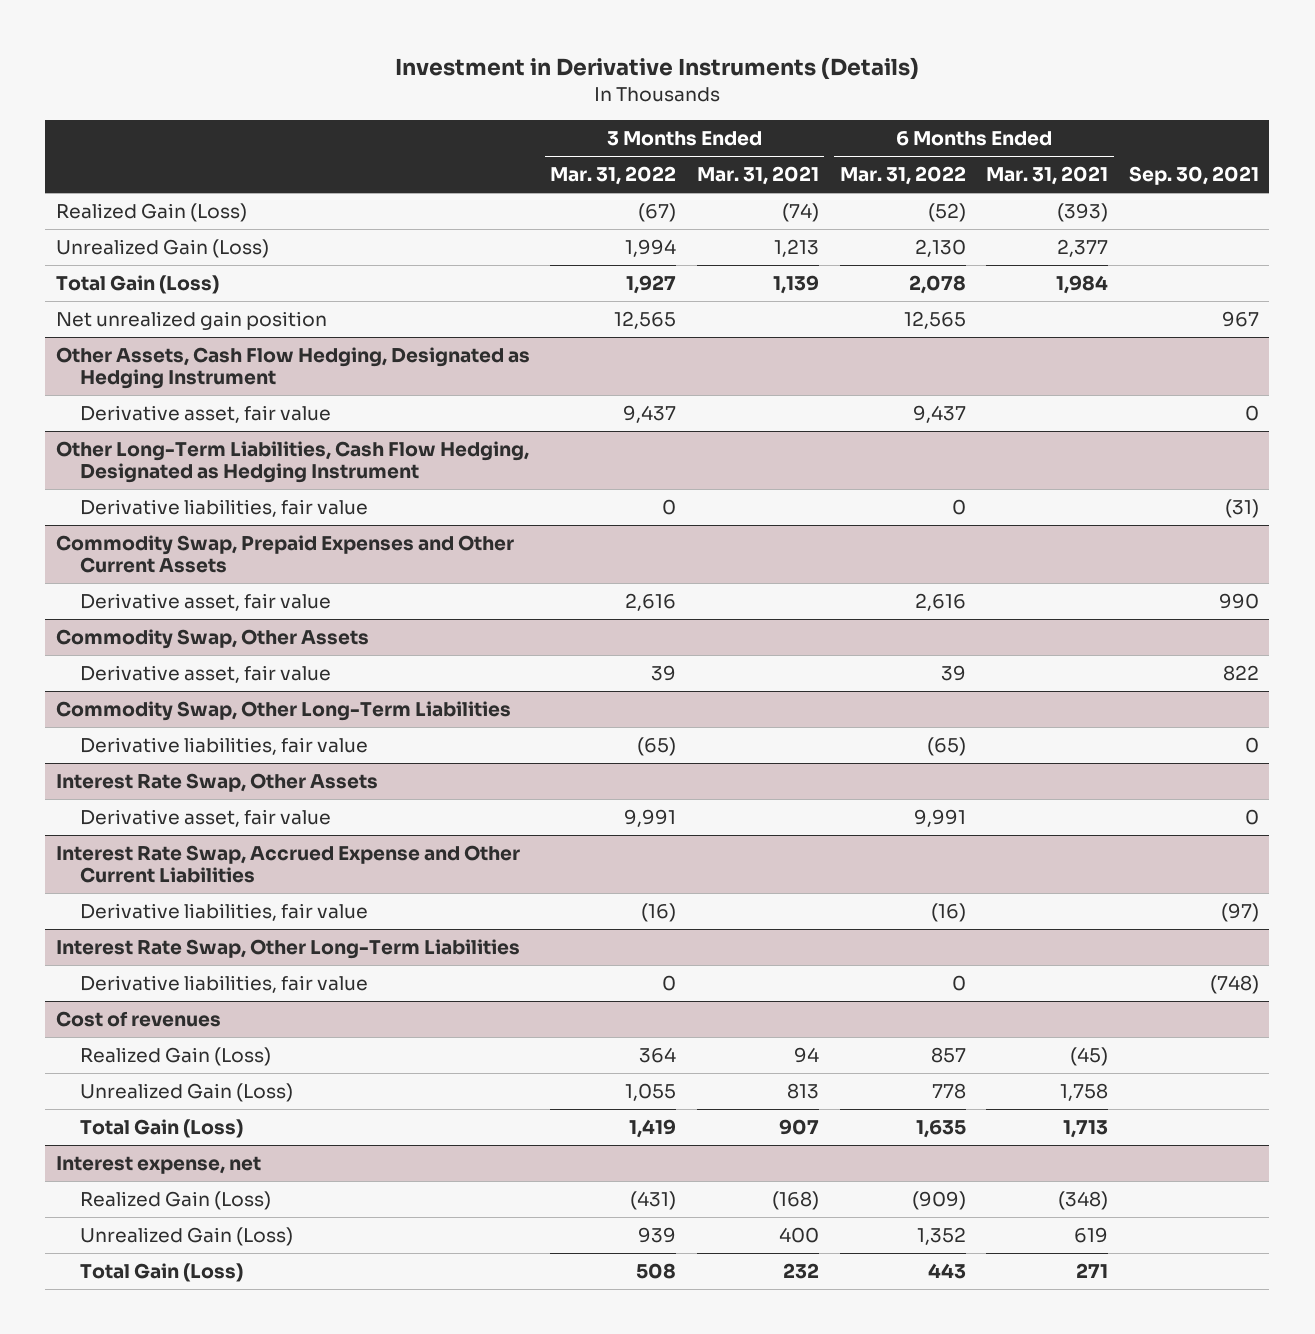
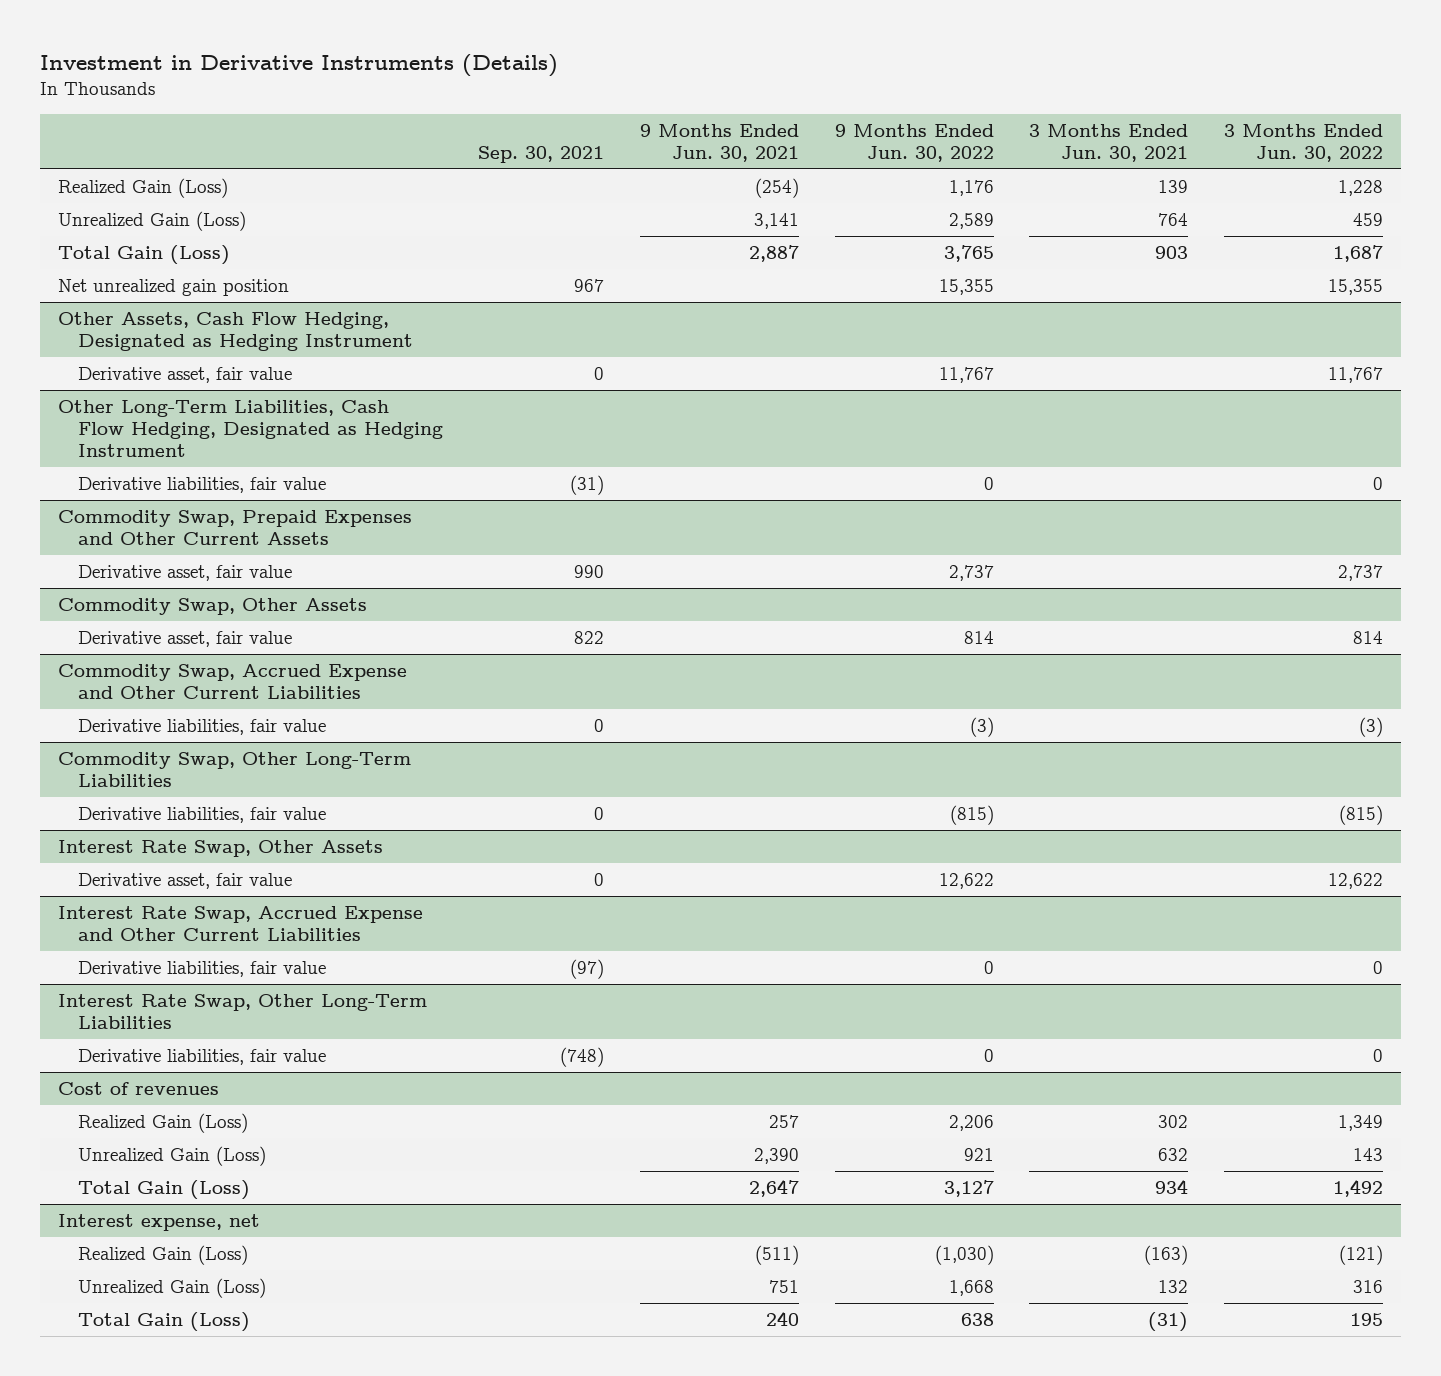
- | 3 Months Ended Mar. 31, 2022 | 3 Months Ended Mar. 31, 2021 | 6 Months Ended Mar. 31, 2022 | 6 Months Ended Mar. 31, 2021 | Sep. 30, 2021
+ | Sep. 30, 2021 | 9 Months Ended Jun. 30, 2021 | 9 Months Ended Jun. 30, 2022 | 3 Months Ended Jun. 30, 2021 | 3 Months Ended Jun. 30, 2022
+ Commodity Swap, Accrued Expense and Other Current Liabilities
+ Derivative liabilities, fair value | 0 | | (3) | | (3)

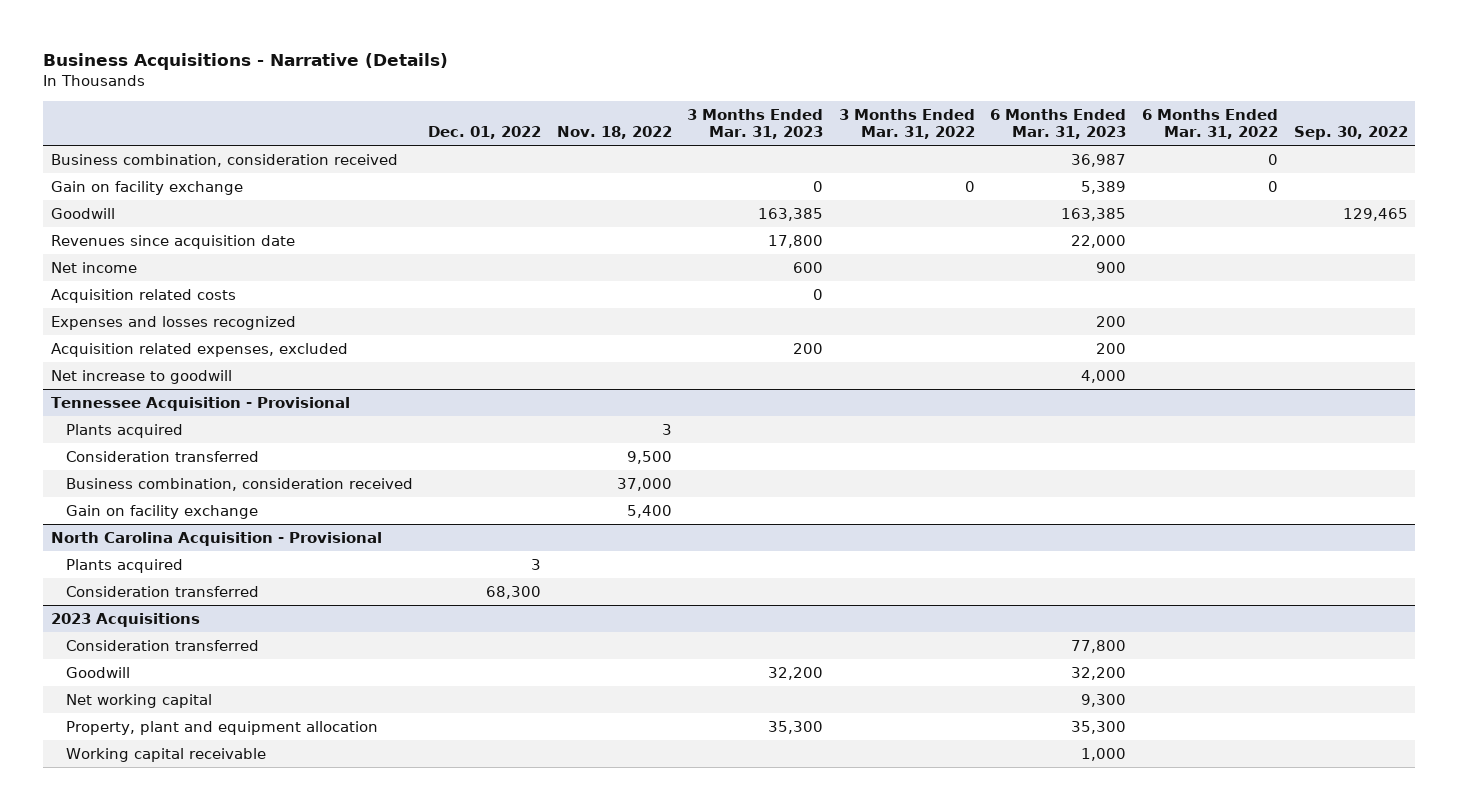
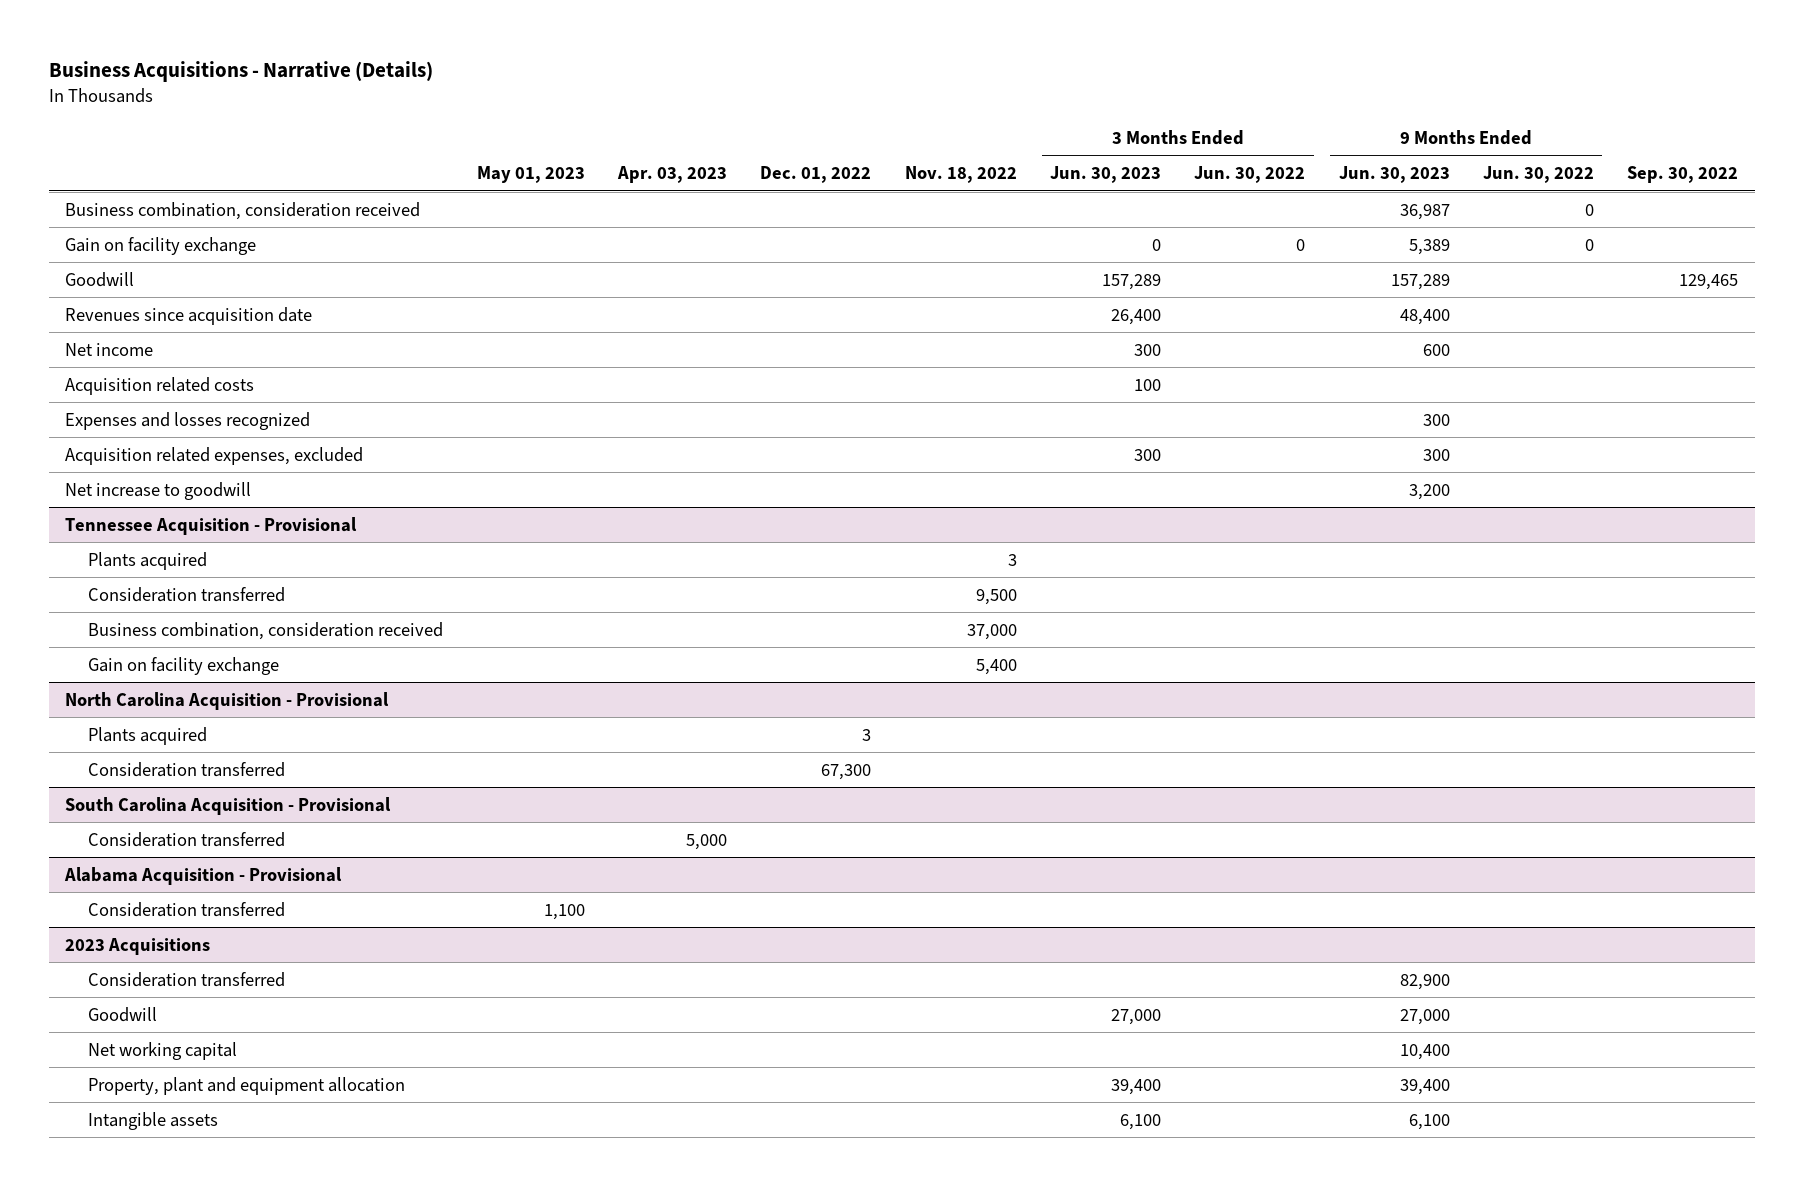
- | Dec. 01, 2022 | Nov. 18, 2022 | 3 Months Ended Mar. 31, 2023 | 3 Months Ended Mar. 31, 2022 | 6 Months Ended Mar. 31, 2023 | 6 Months Ended Mar. 31, 2022 | Sep. 30, 2022
+ | May 01, 2023 | Apr. 03, 2023 | Dec. 01, 2022 | Nov. 18, 2022 | 3 Months Ended Jun. 30, 2023 | 3 Months Ended Jun. 30, 2022 | 9 Months Ended Jun. 30, 2023 | 9 Months Ended Jun. 30, 2022 | Sep. 30, 2022
@ North Carolina Acquisition - Provisional
- Consideration transferred | 68,300 | | | | | |
+ Consideration transferred | | | 67,300 | | | | | |
+ South Carolina Acquisition - Provisional
+ Consideration transferred | | 5,000 | | | | | | |
+ Alabama Acquisition - Provisional
+ Consideration transferred | 1,100 | | | | | | | |
@ 2023 Acquisitions
- Working capital receivable | | | | | 1,000 | |
+ Intangible assets | | | | | 6,100 | | 6,100 | |

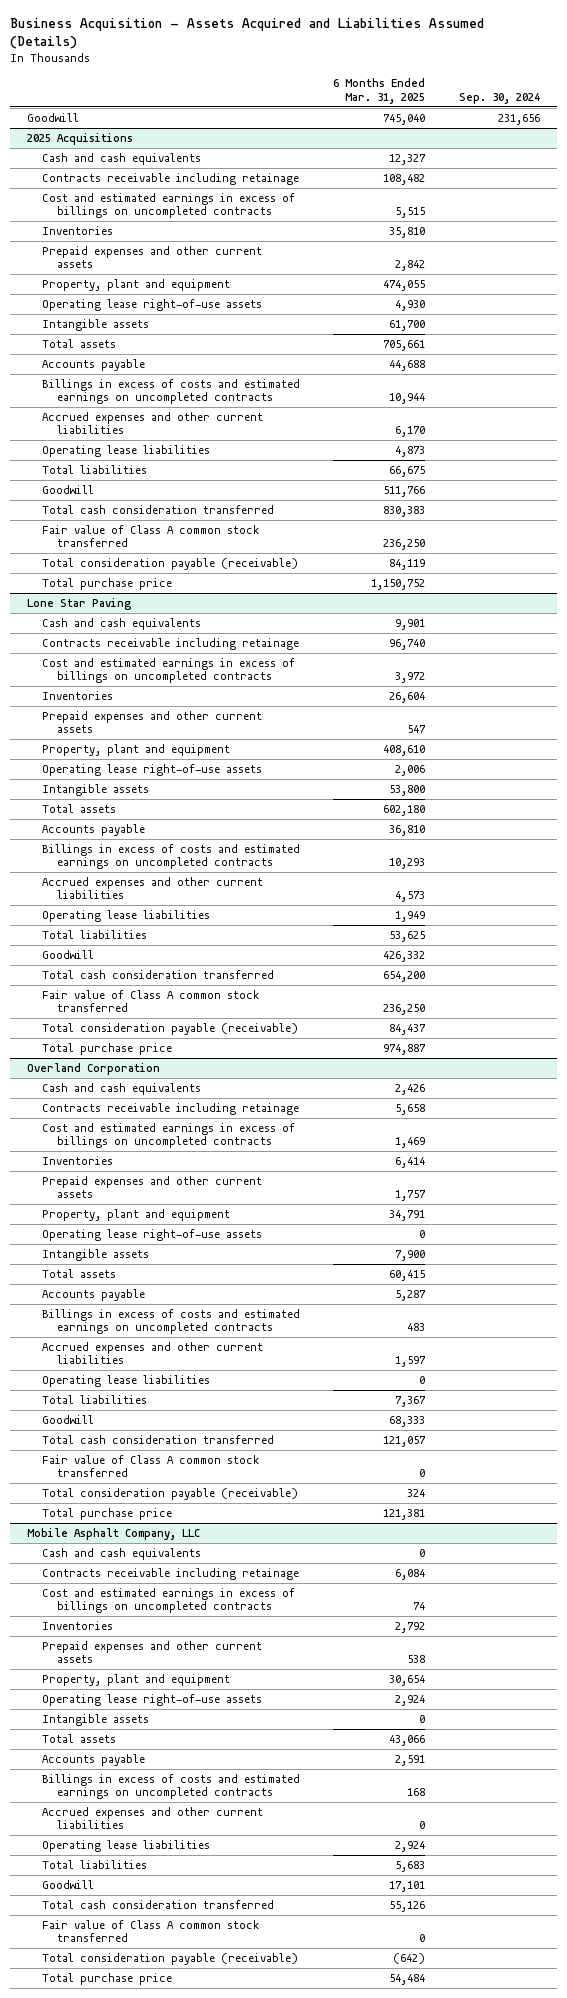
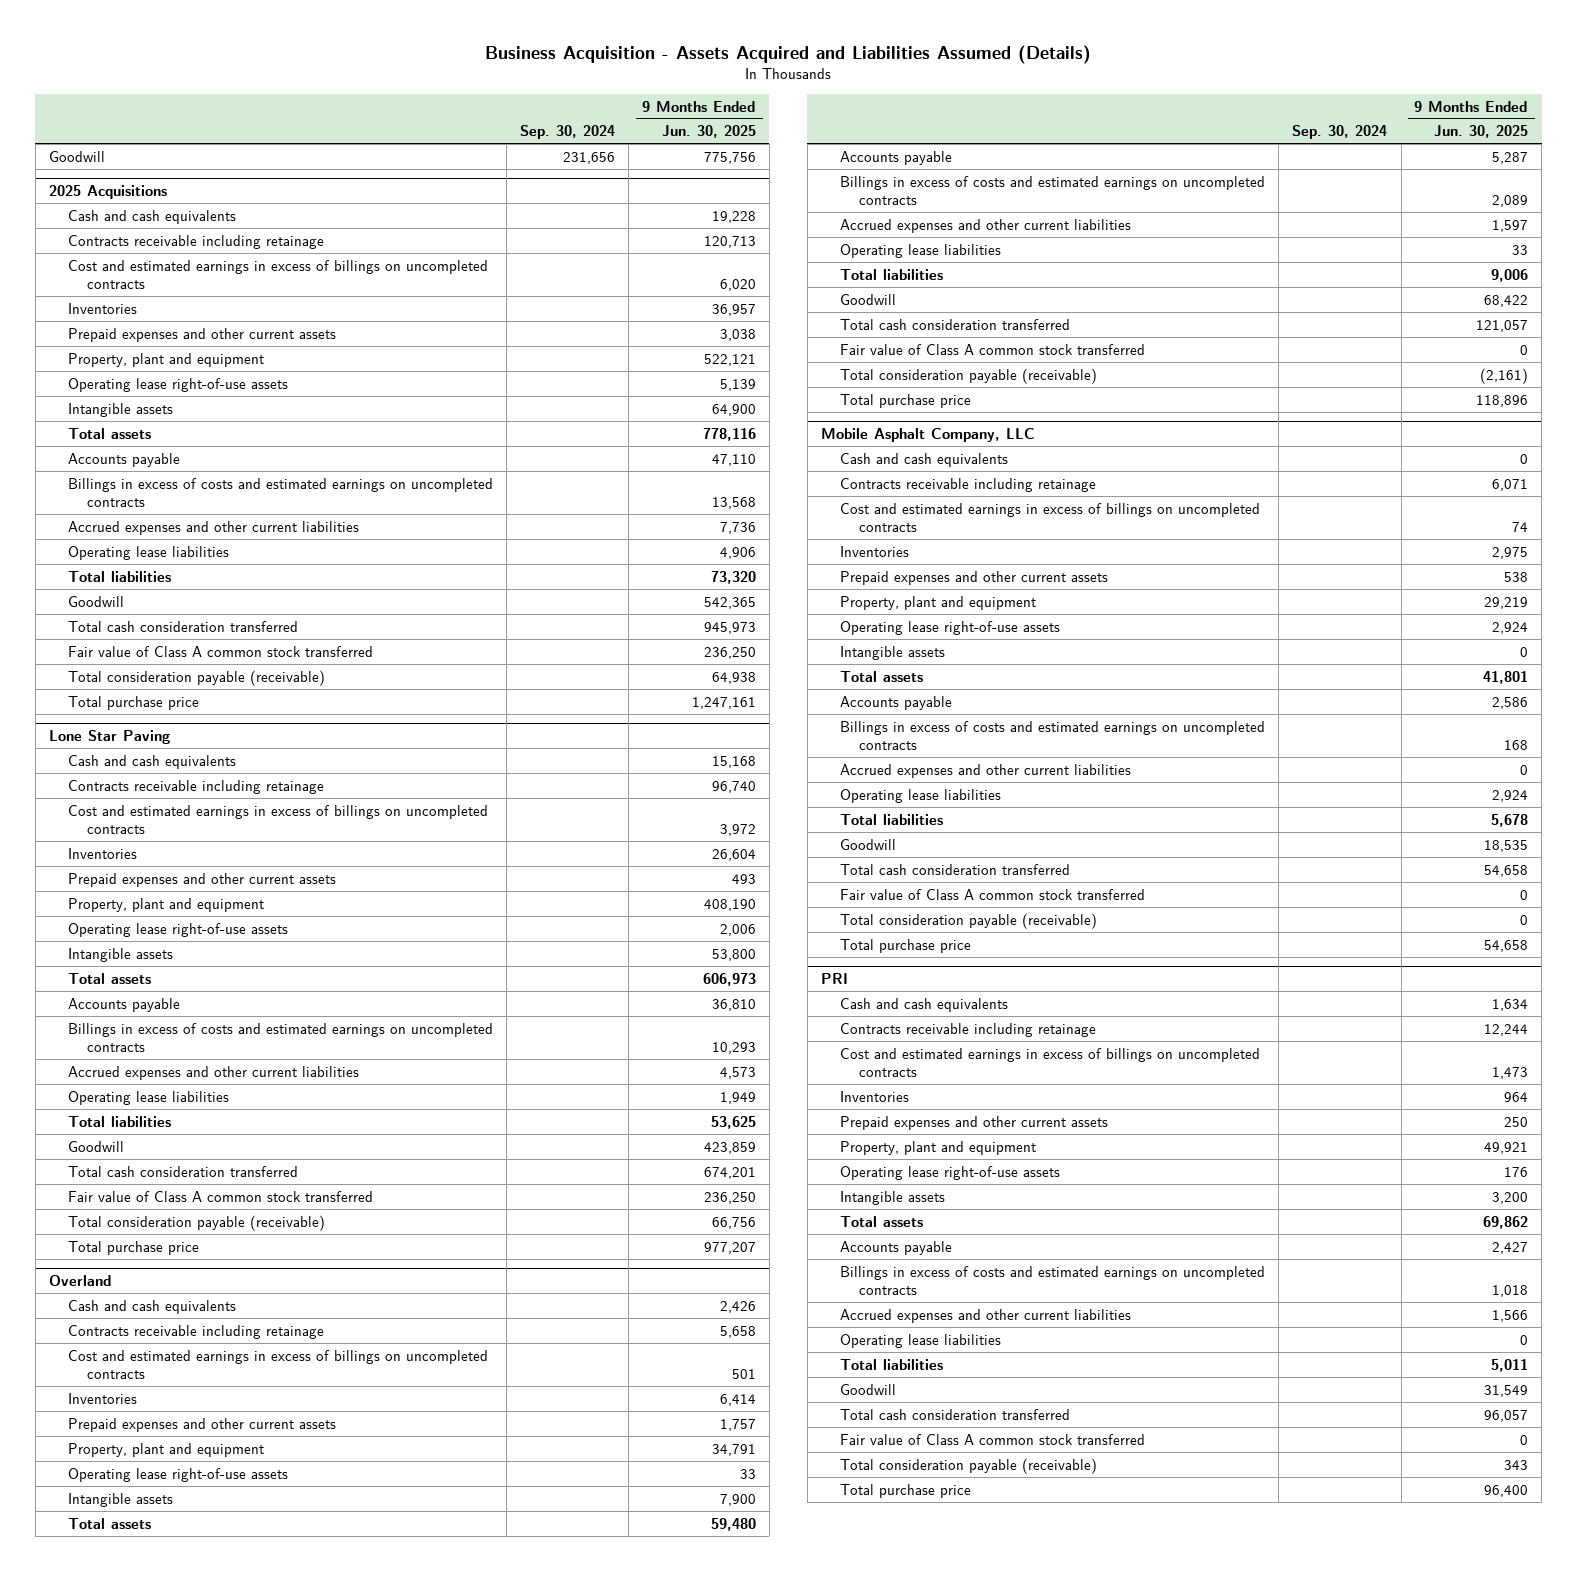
- | 6 Months Ended Mar. 31, 2025 | Sep. 30, 2024
+ | Sep. 30, 2024 | 9 Months Ended Jun. 30, 2025
- Overland Corporation
+ Overland
+ PRI
+ Cash and cash equivalents | | 1,634
+ Contracts receivable including retainage | | 12,244
+ Cost and estimated earnings in excess of billings on uncompleted contracts | | 1,473
+ Inventories | | 964
+ Prepaid expenses and other current assets | | 250
+ Property, plant and equipment | | 49,921
+ Operating lease right-of-use assets | | 176
+ Intangible assets | | 3,200
+ Total assets | | 69,862
+ Accounts payable | | 2,427
+ Billings in excess of costs and estimated earnings on uncompleted contracts | | 1,018
+ Accrued expenses and other current liabilities | | 1,566
+ Operating lease liabilities | | 0
+ Total liabilities | | 5,011
+ Goodwill | | 31,549
+ Total cash consideration transferred | | 96,057
+ Fair value of Class A common stock transferred | | 0
+ Total consideration payable (receivable) | | 343
+ Total purchase price | | 96,400

